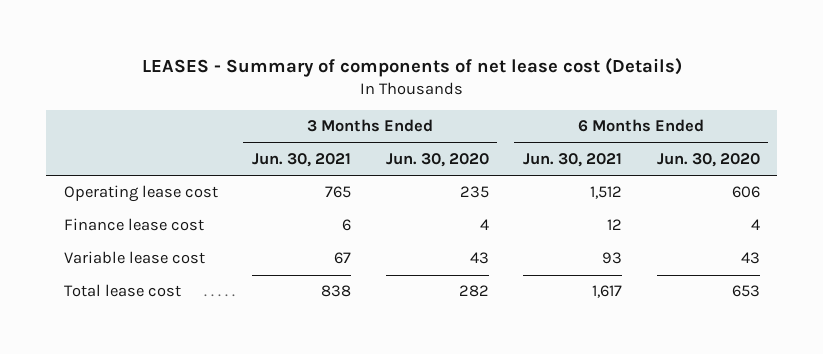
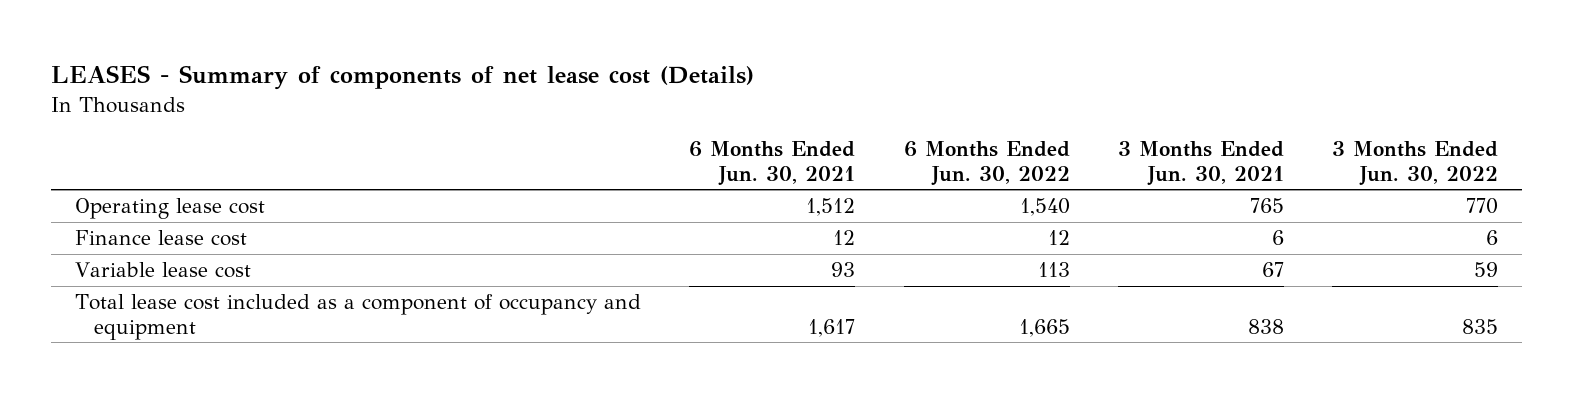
- | 3 Months Ended Jun. 30, 2021 | 3 Months Ended Jun. 30, 2020 | 6 Months Ended Jun. 30, 2021 | 6 Months Ended Jun. 30, 2020
+ | 6 Months Ended Jun. 30, 2021 | 6 Months Ended Jun. 30, 2022 | 3 Months Ended Jun. 30, 2021 | 3 Months Ended Jun. 30, 2022
- Total lease cost | 838 | 282 | 1,617 | 653
+ Total lease cost included as a component of occupancy and equipment | 1,617 | 1,665 | 838 | 835

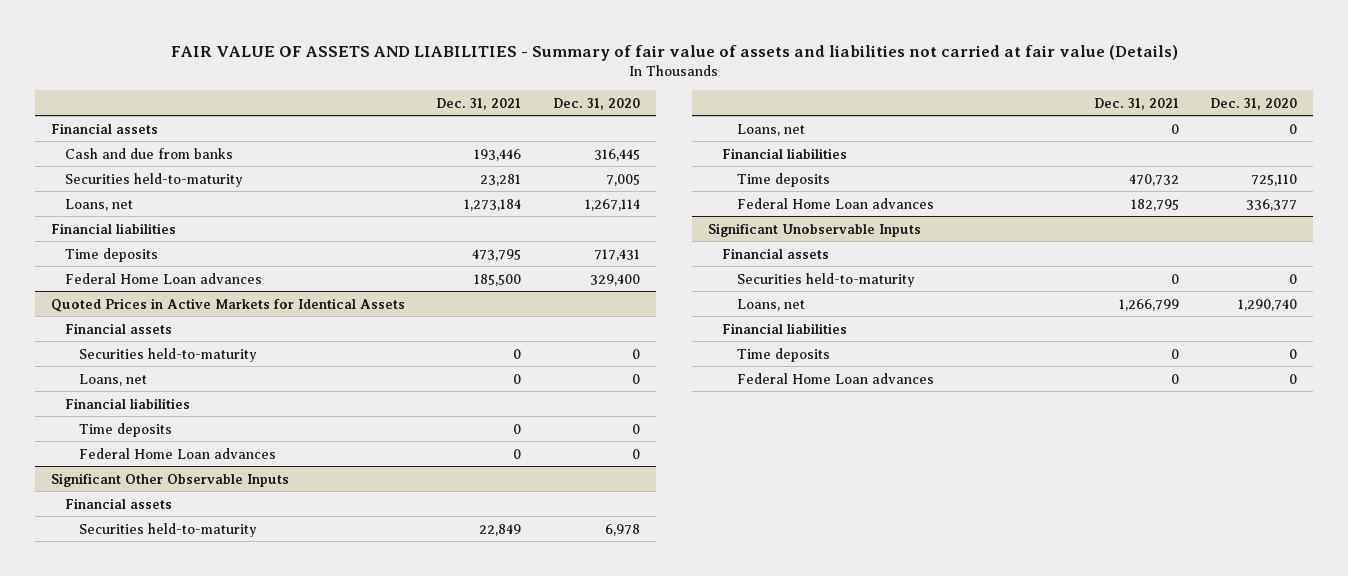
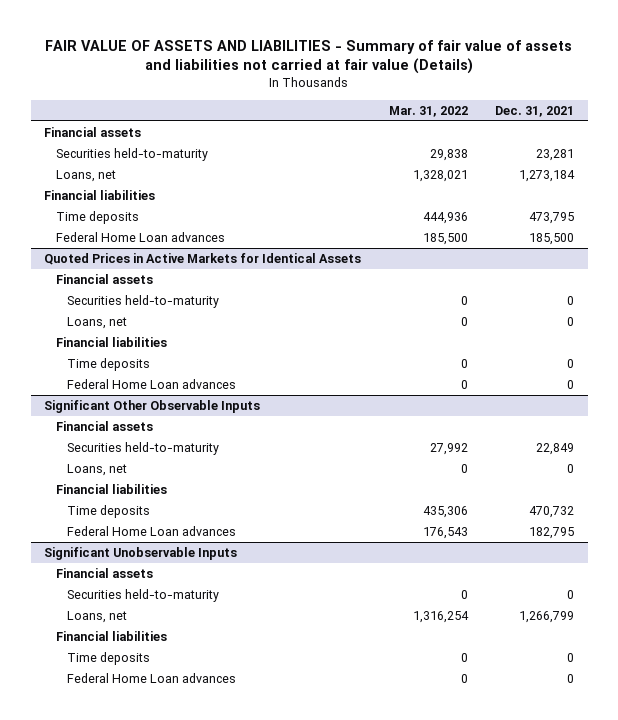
- | Dec. 31, 2021 | Dec. 31, 2020
+ | Mar. 31, 2022 | Dec. 31, 2021
- Cash and due from banks | 193,446 | 316,445

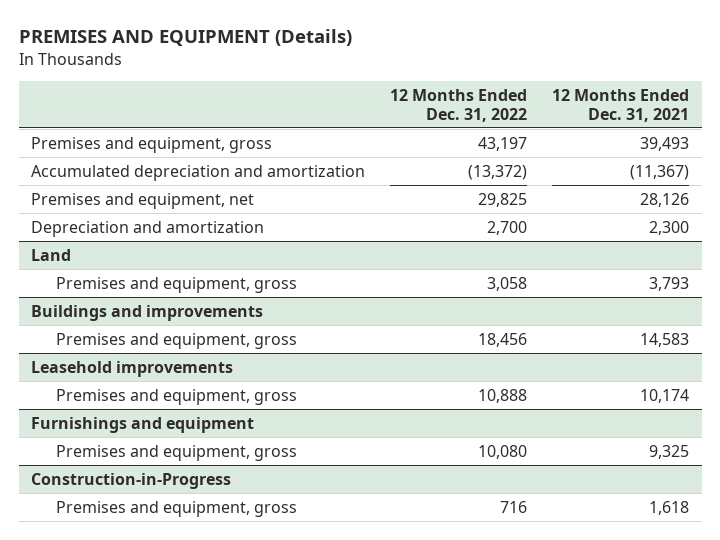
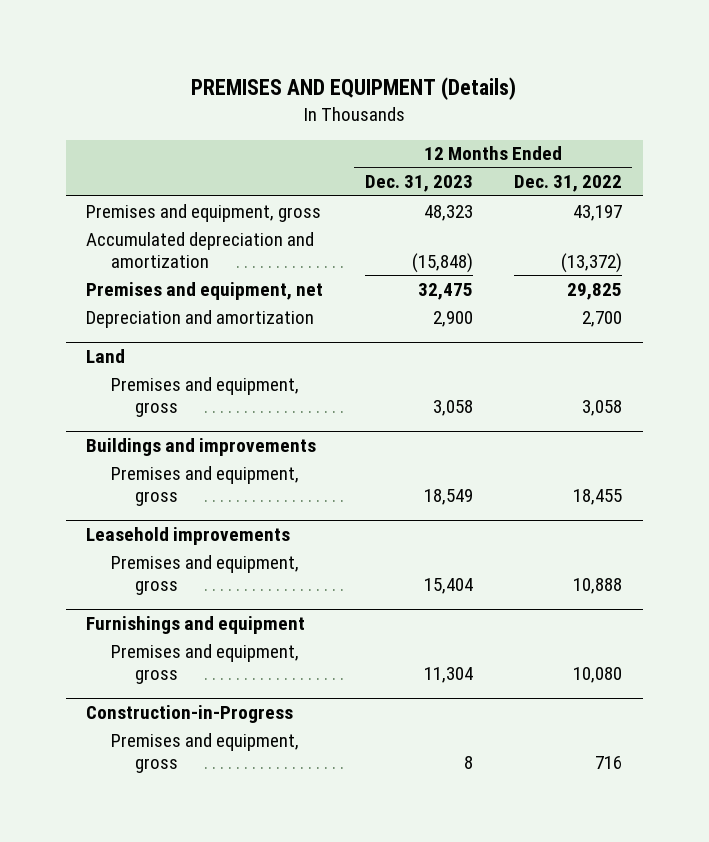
- | 12 Months Ended Dec. 31, 2022 | 12 Months Ended Dec. 31, 2021
+ | 12 Months Ended Dec. 31, 2023 | 12 Months Ended Dec. 31, 2022
@ Buildings and improvements
- Premises and equipment, gross | 18,456 | 14,583
+ Premises and equipment, gross | 18,549 | 18,455

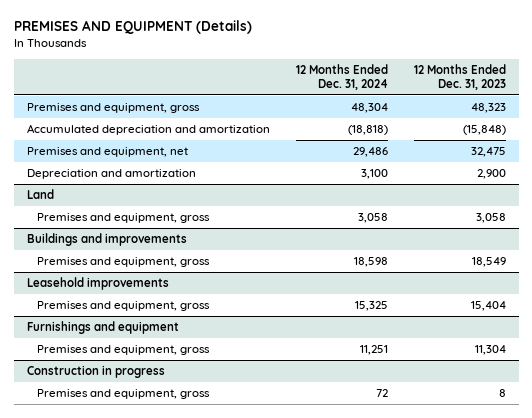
- | 12 Months Ended Dec. 31, 2023 | 12 Months Ended Dec. 31, 2022
+ | 12 Months Ended Dec. 31, 2024 | 12 Months Ended Dec. 31, 2023
- Construction-in-Progress
+ Construction in progress

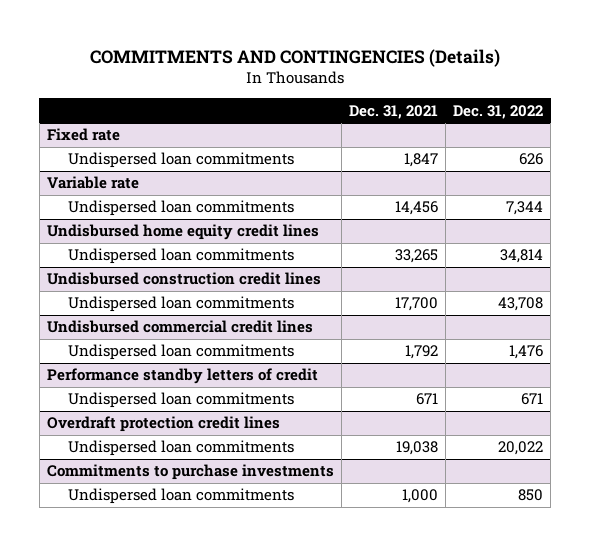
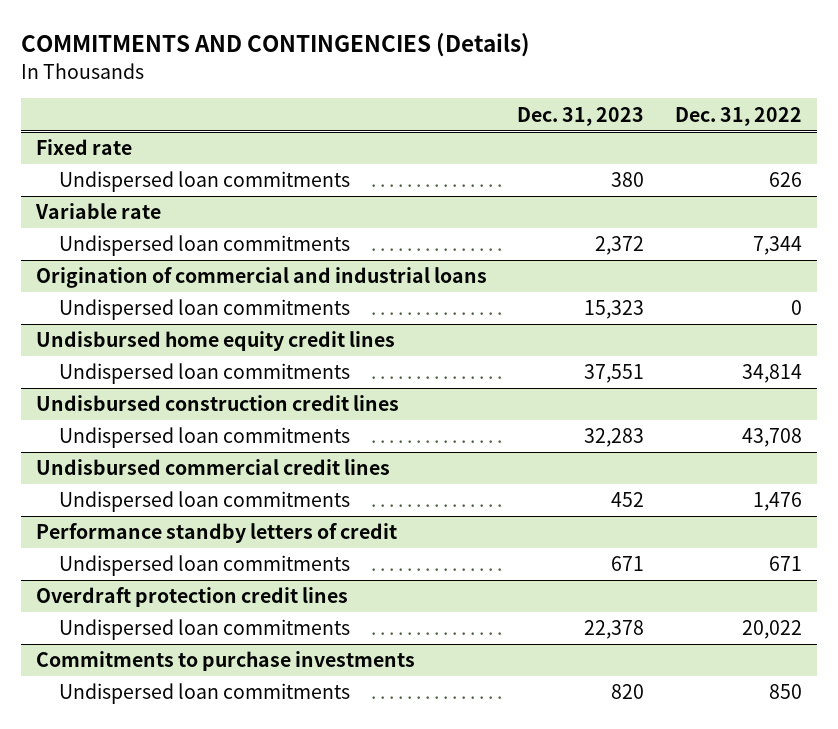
- | Dec. 31, 2021 | Dec. 31, 2022
+ | Dec. 31, 2023 | Dec. 31, 2022
+ Origination of commercial and industrial loans
+ Undispersed loan commitments | 15,323 | 0

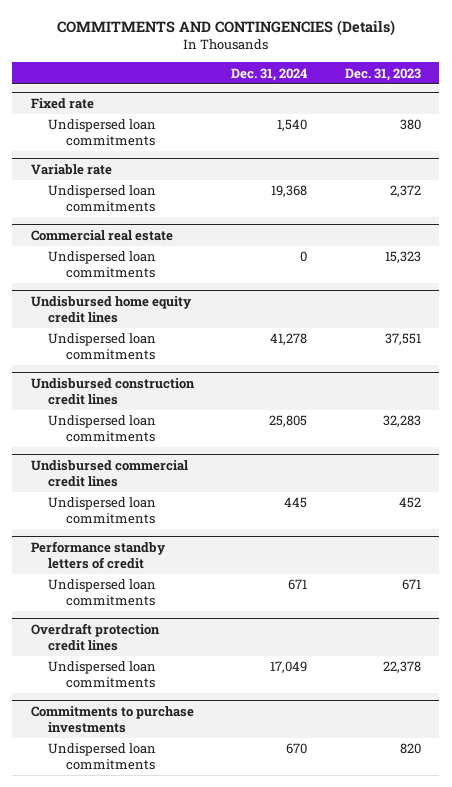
- | Dec. 31, 2023 | Dec. 31, 2022
+ | Dec. 31, 2024 | Dec. 31, 2023
- Origination of commercial and industrial loans
+ Commercial real estate

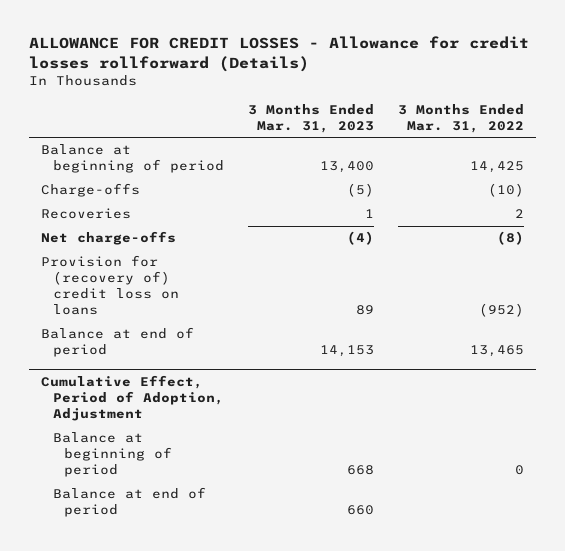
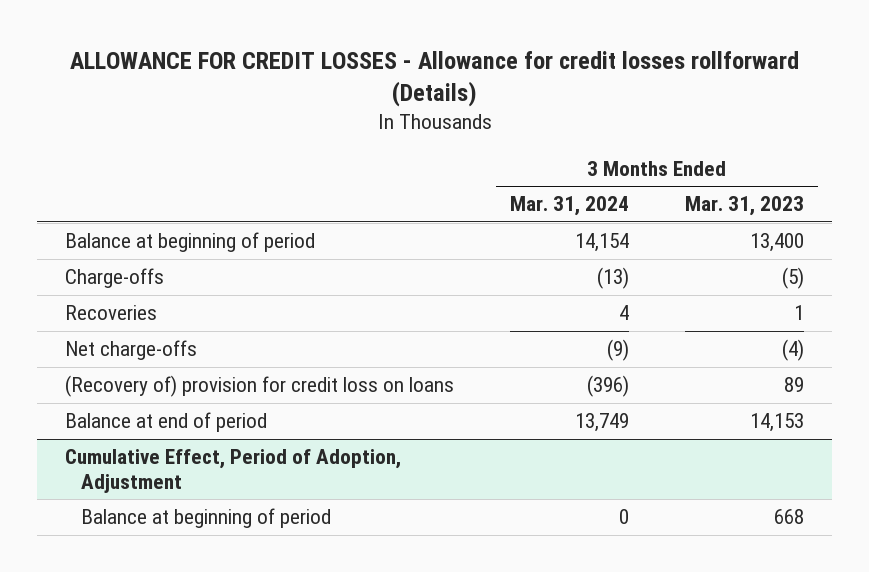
- | 3 Months Ended Mar. 31, 2023 | 3 Months Ended Mar. 31, 2022
+ | 3 Months Ended Mar. 31, 2024 | 3 Months Ended Mar. 31, 2023
- Provision for (recovery of) credit loss on loans | 89 | (952)
+ (Recovery of) provision for credit loss on loans | (396) | 89
@ Cumulative Effect, Period of Adoption, Adjustment
- Balance at end of period | 660 |

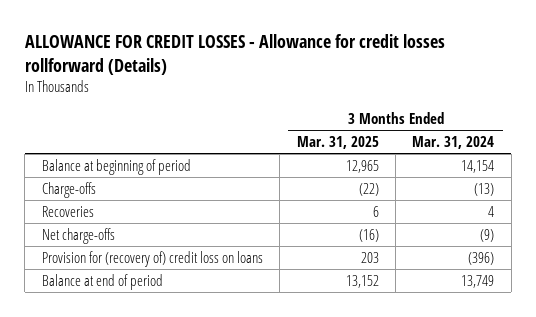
- | 3 Months Ended Mar. 31, 2024 | 3 Months Ended Mar. 31, 2023
+ | 3 Months Ended Mar. 31, 2025 | 3 Months Ended Mar. 31, 2024
- (Recovery of) provision for credit loss on loans | (396) | 89
+ Provision for (recovery of) credit loss on loans | 203 | (396)
- Cumulative Effect, Period of Adoption, Adjustment
- Balance at beginning of period | 0 | 668

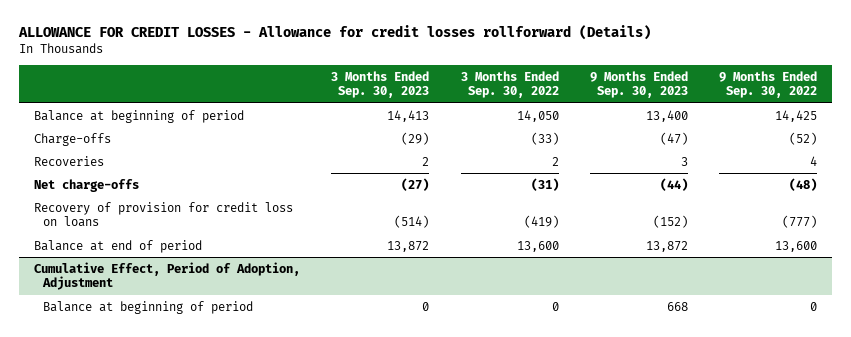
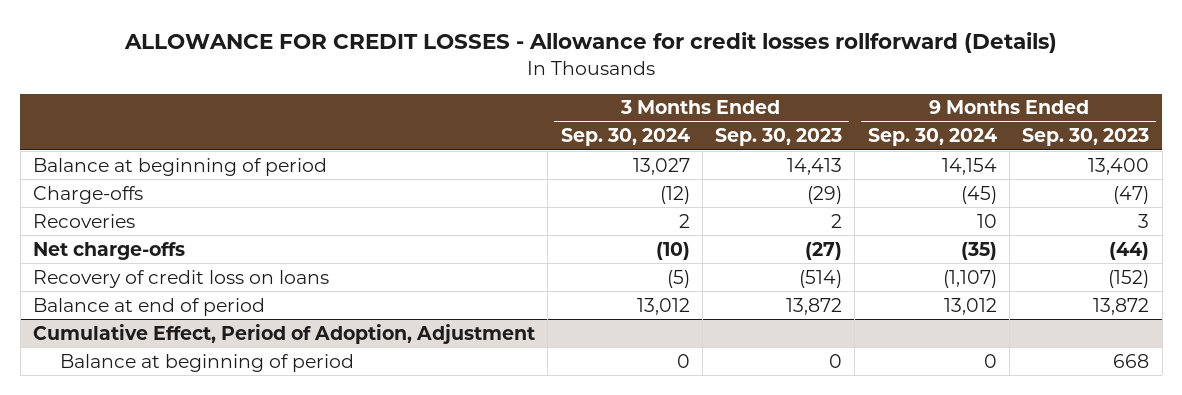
- | 3 Months Ended Sep. 30, 2023 | 3 Months Ended Sep. 30, 2022 | 9 Months Ended Sep. 30, 2023 | 9 Months Ended Sep. 30, 2022
+ | 3 Months Ended Sep. 30, 2024 | 3 Months Ended Sep. 30, 2023 | 9 Months Ended Sep. 30, 2024 | 9 Months Ended Sep. 30, 2023
- Recovery of provision for credit loss on loans | (514) | (419) | (152) | (777)
+ Recovery of credit loss on loans | (5) | (514) | (1,107) | (152)

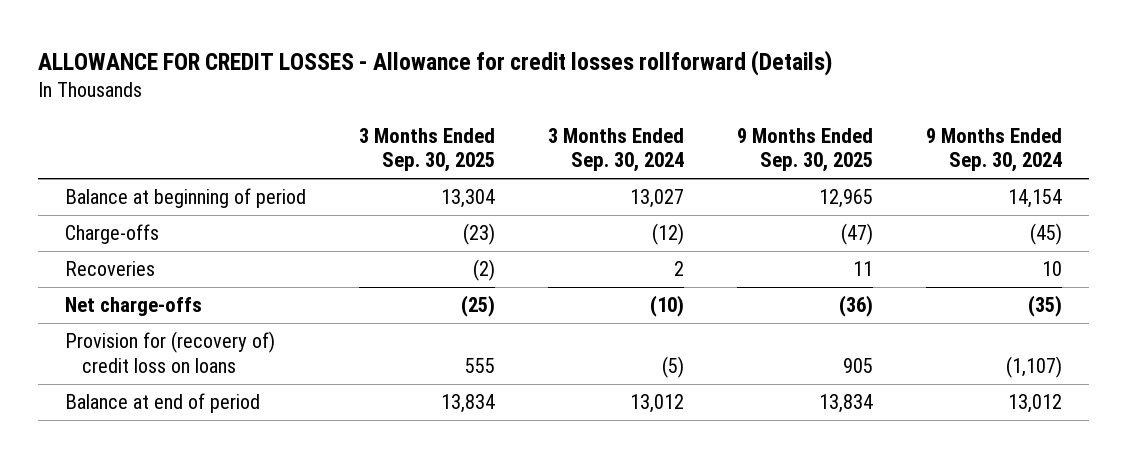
- | 3 Months Ended Sep. 30, 2024 | 3 Months Ended Sep. 30, 2023 | 9 Months Ended Sep. 30, 2024 | 9 Months Ended Sep. 30, 2023
+ | 3 Months Ended Sep. 30, 2025 | 3 Months Ended Sep. 30, 2024 | 9 Months Ended Sep. 30, 2025 | 9 Months Ended Sep. 30, 2024
- Recovery of credit loss on loans | (5) | (514) | (1,107) | (152)
+ Provision for (recovery of) credit loss on loans | 555 | (5) | 905 | (1,107)
- Cumulative Effect, Period of Adoption, Adjustment
- Balance at beginning of period | 0 | 0 | 0 | 668

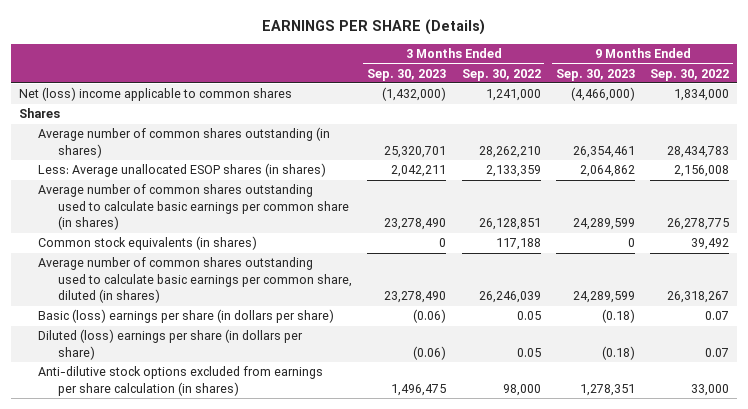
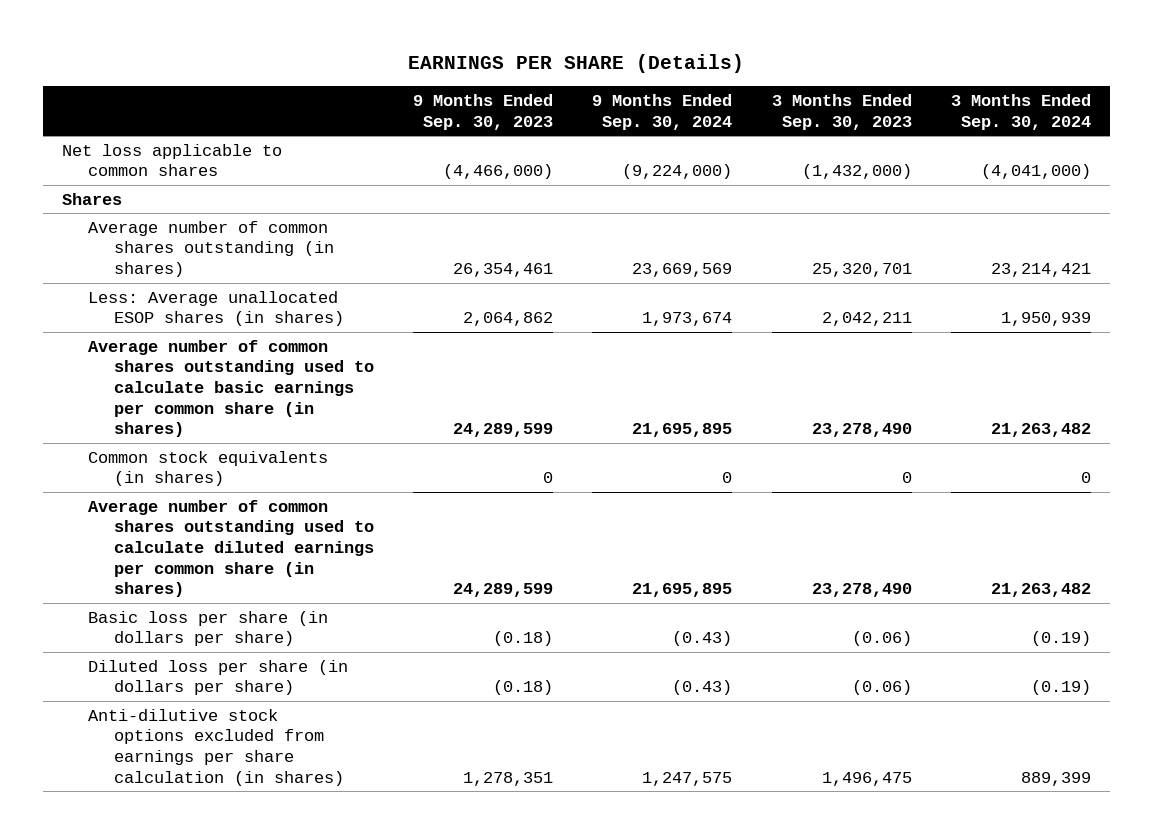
- | 3 Months Ended Sep. 30, 2023 | 3 Months Ended Sep. 30, 2022 | 9 Months Ended Sep. 30, 2023 | 9 Months Ended Sep. 30, 2022
+ | 9 Months Ended Sep. 30, 2023 | 9 Months Ended Sep. 30, 2024 | 3 Months Ended Sep. 30, 2023 | 3 Months Ended Sep. 30, 2024
- Net (loss) income applicable to common shares | (1,432,000) | 1,241,000 | (4,466,000) | 1,834,000
+ Net loss applicable to common shares | (4,466,000) | (9,224,000) | (1,432,000) | (4,041,000)
- Average number of common shares outstanding used to calculate basic earnings per common share, diluted (in shares) | 23,278,490 | 26,246,039 | 24,289,599 | 26,318,267
- Basic (loss) earnings per share (in dollars per share) | (0.06) | 0.05 | (0.18) | 0.07
- Diluted (loss) earnings per share (in dollars per share) | (0.06) | 0.05 | (0.18) | 0.07
+ Average number of common shares outstanding used to calculate diluted earnings per common share (in shares) | 24,289,599 | 21,695,895 | 23,278,490 | 21,263,482
+ Basic loss per share (in dollars per share) | (0.18) | (0.43) | (0.06) | (0.19)
+ Diluted loss per share (in dollars per share) | (0.18) | (0.43) | (0.06) | (0.19)

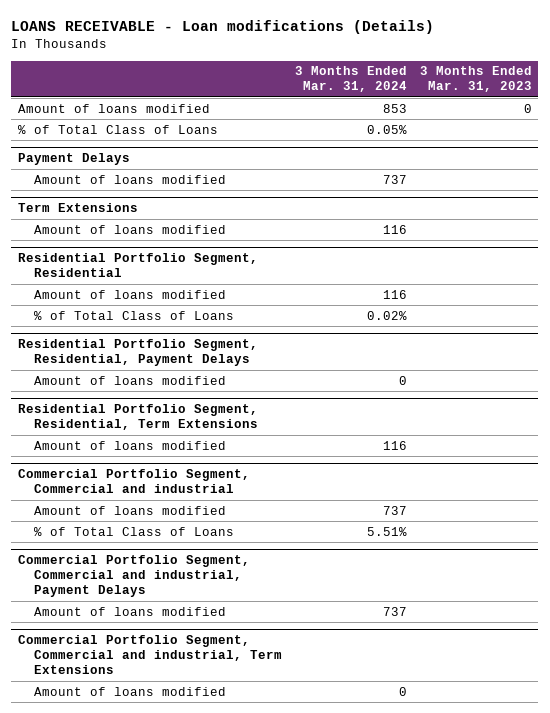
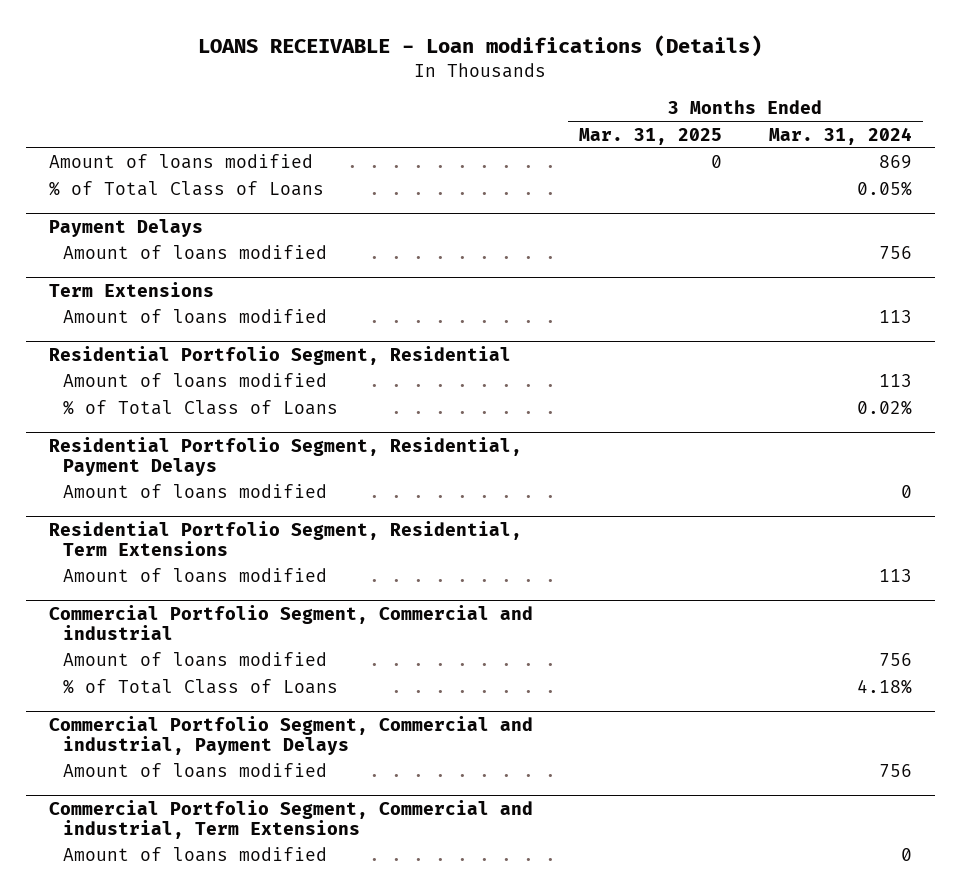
- | 3 Months Ended Mar. 31, 2024 | 3 Months Ended Mar. 31, 2023
+ | 3 Months Ended Mar. 31, 2025 | 3 Months Ended Mar. 31, 2024
- Amount of loans modified | 853 | 0
+ Amount of loans modified | 0 | 869
@ Payment Delays
- Amount of loans modified | 737 |
+ Amount of loans modified | | 756
@ Term Extensions
- Amount of loans modified | 116 |
+ Amount of loans modified | | 113
@ Residential Portfolio Segment, Residential
- Amount of loans modified | 116 |
+ Amount of loans modified | | 113
@ Residential Portfolio Segment, Residential, Term Extensions
- Amount of loans modified | 116 |
+ Amount of loans modified | | 113
@ Commercial Portfolio Segment, Commercial and industrial
- Amount of loans modified | 737 |
- % of Total Class of Loans | 5.51% |
+ Amount of loans modified | | 756
+ % of Total Class of Loans | | 4.18%
@ Commercial Portfolio Segment, Commercial and industrial, Payment Delays
- Amount of loans modified | 737 |
+ Amount of loans modified | | 756

